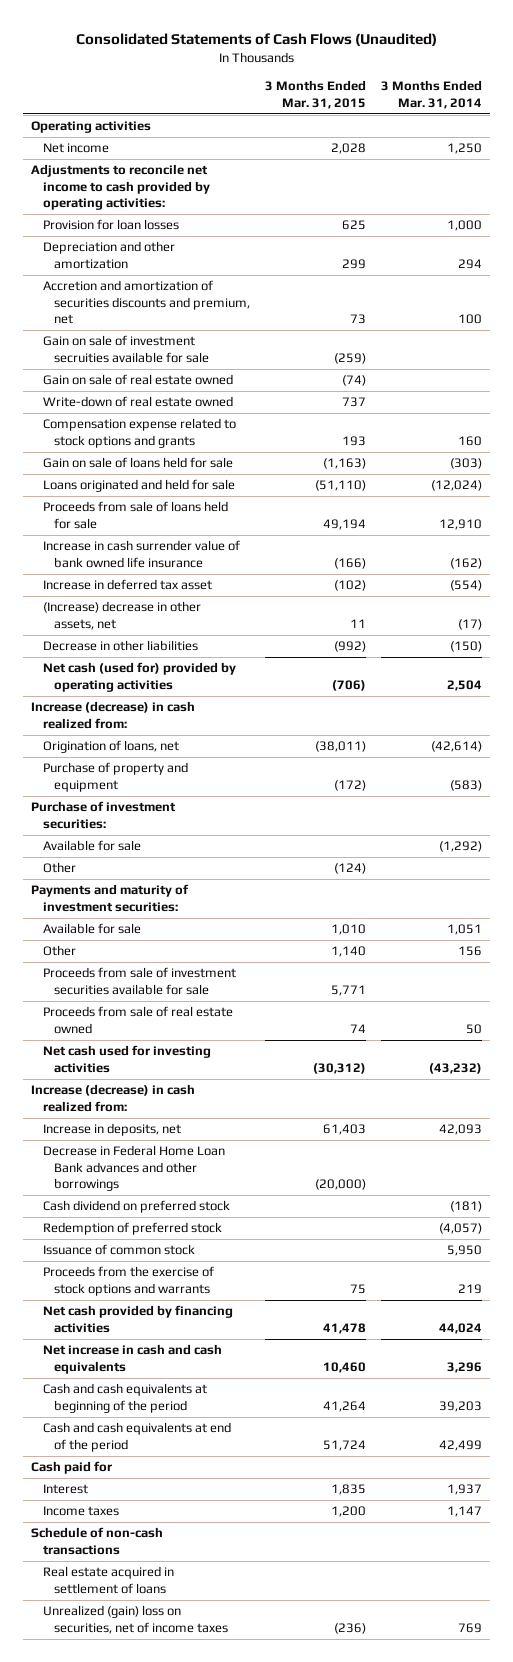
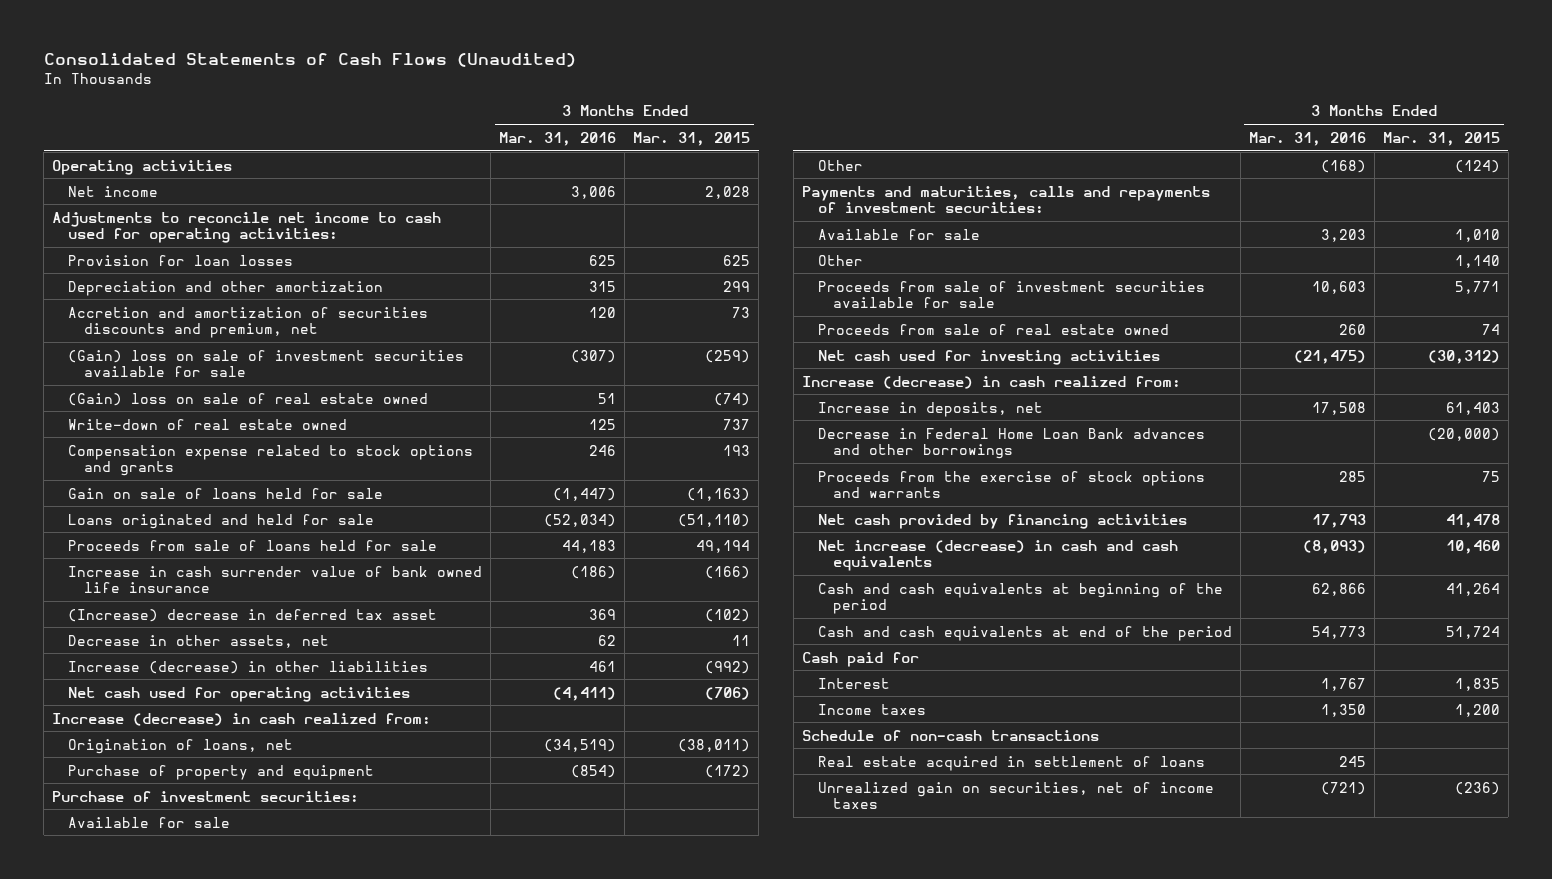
- | 3 Months Ended Mar. 31, 2015 | 3 Months Ended Mar. 31, 2014
+ | 3 Months Ended Mar. 31, 2016 | 3 Months Ended Mar. 31, 2015
- Adjustments to reconcile net income to cash provided by operating activities:
+ Adjustments to reconcile net income to cash used for operating activities:
- Gain on sale of investment secruities available for sale | (259) |
- Gain on sale of real estate owned | (74) |
+ (Gain) loss on sale of investment securities available for sale | (307) | (259)
+ (Gain) loss on sale of real estate owned | 51 | (74)
- Increase in deferred tax asset | (102) | (554)
- (Increase) decrease in other assets, net | 11 | (17)
- Decrease in other liabilities | (992) | (150)
- Net cash (used for) provided by operating activities | (706) | 2,504
+ (Increase) decrease in deferred tax asset | 369 | (102)
+ Decrease in other assets, net | 62 | 11
+ Increase (decrease) in other liabilities | 461 | (992)
+ Net cash used for operating activities | (4,411) | (706)
- Payments and maturity of investment securities:
+ Payments and maturities, calls and repayments of investment securities:
- Cash dividend on preferred stock | | (181)
- Redemption of preferred stock | | (4,057)
- Issuance of common stock | | 5,950
- Net increase in cash and cash equivalents | 10,460 | 3,296
+ Net increase (decrease) in cash and cash equivalents | (8,093) | 10,460
- Unrealized (gain) loss on securities, net of income taxes | (236) | 769
+ Unrealized gain on securities, net of income taxes | (721) | (236)

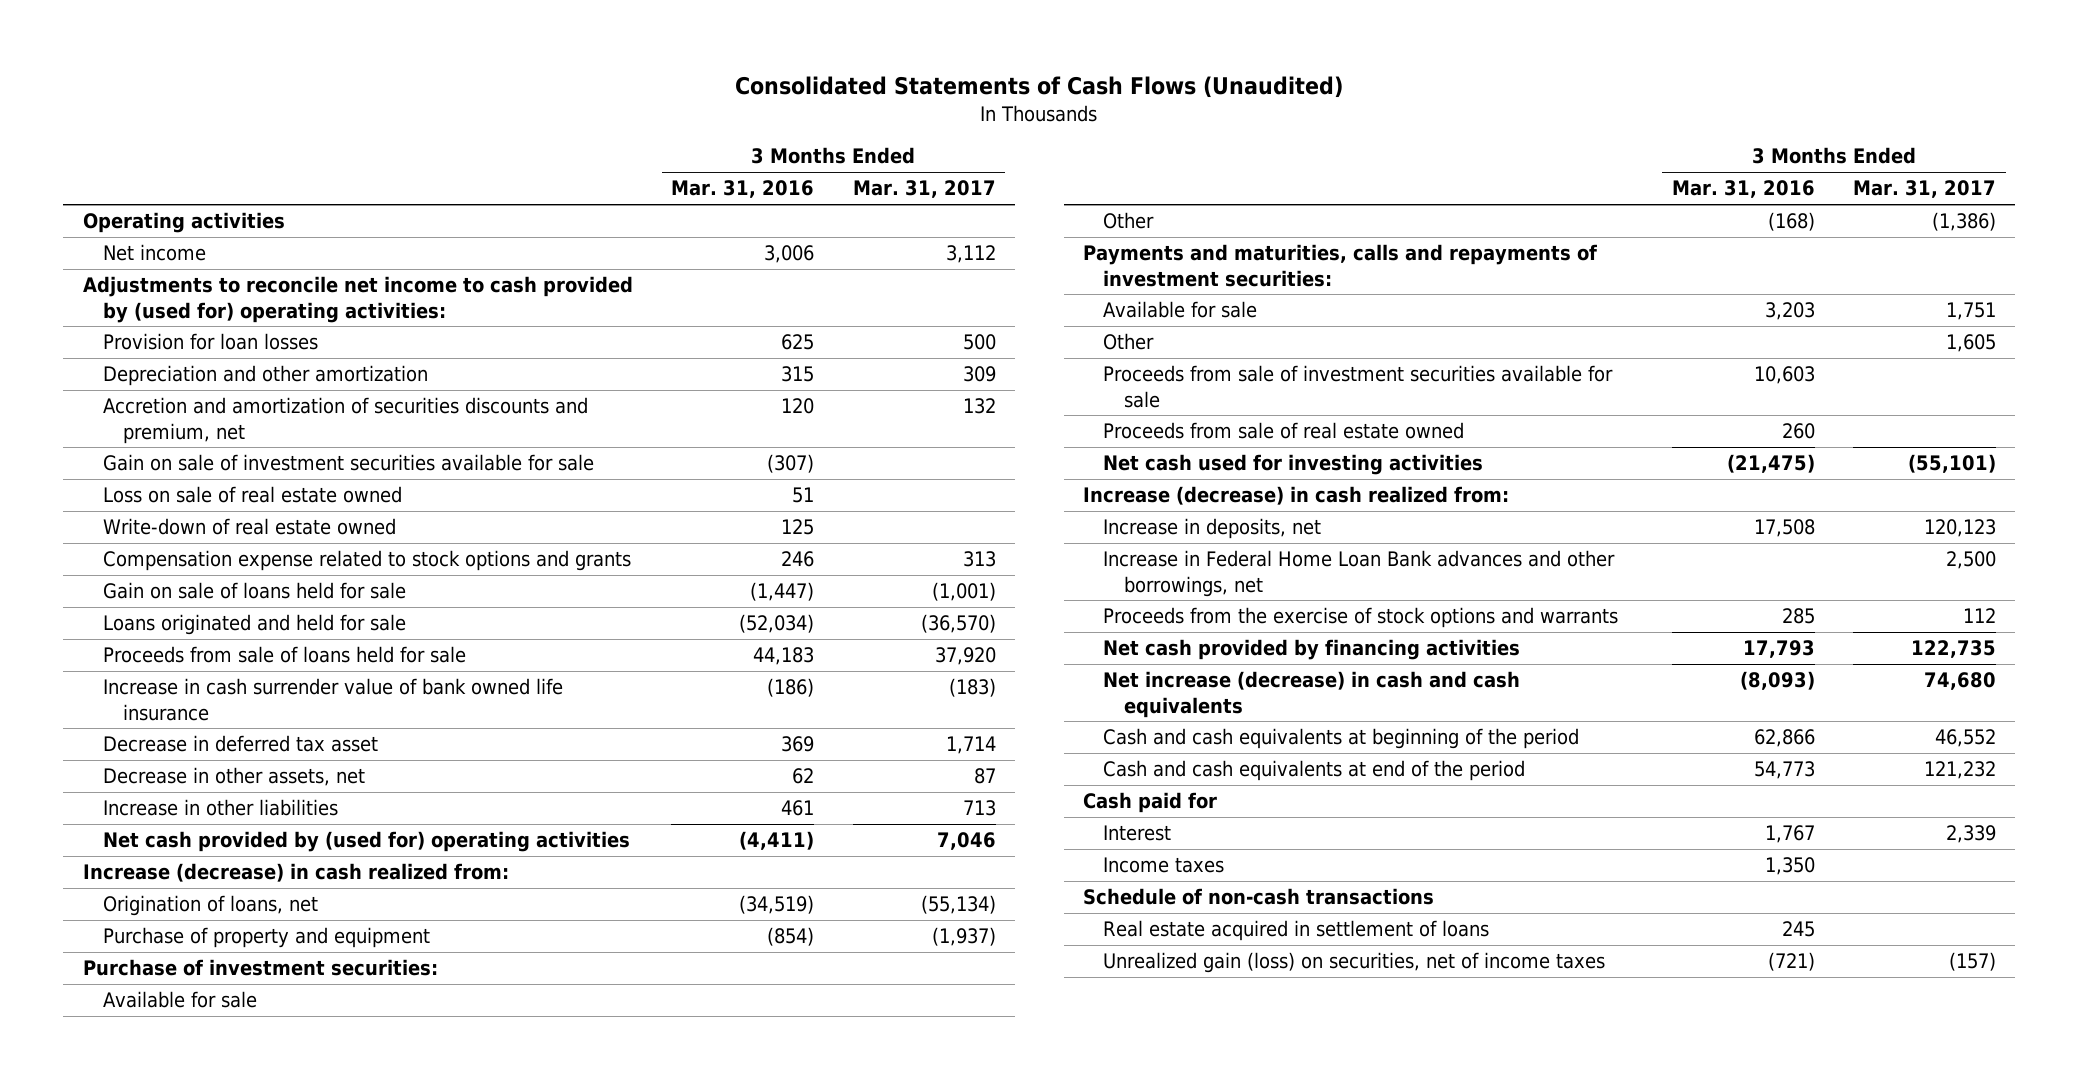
- | 3 Months Ended Mar. 31, 2016 | 3 Months Ended Mar. 31, 2015
+ | 3 Months Ended Mar. 31, 2016 | 3 Months Ended Mar. 31, 2017
- Adjustments to reconcile net income to cash used for operating activities:
+ Adjustments to reconcile net income to cash provided by (used for) operating activities:
- (Gain) loss on sale of investment securities available for sale | (307) | (259)
- (Gain) loss on sale of real estate owned | 51 | (74)
+ Gain on sale of investment securities available for sale | (307) |
+ Loss on sale of real estate owned | 51 |
- (Increase) decrease in deferred tax asset | 369 | (102)
+ Decrease in deferred tax asset | 369 | 1,714
- Increase (decrease) in other liabilities | 461 | (992)
- Net cash used for operating activities | (4,411) | (706)
+ Increase in other liabilities | 461 | 713
+ Net cash provided by (used for) operating activities | (4,411) | 7,046
- Decrease in Federal Home Loan Bank advances and other borrowings | | (20,000)
+ Increase in Federal Home Loan Bank advances and other borrowings, net | | 2,500
- Unrealized gain on securities, net of income taxes | (721) | (236)
+ Unrealized gain (loss) on securities, net of income taxes | (721) | (157)

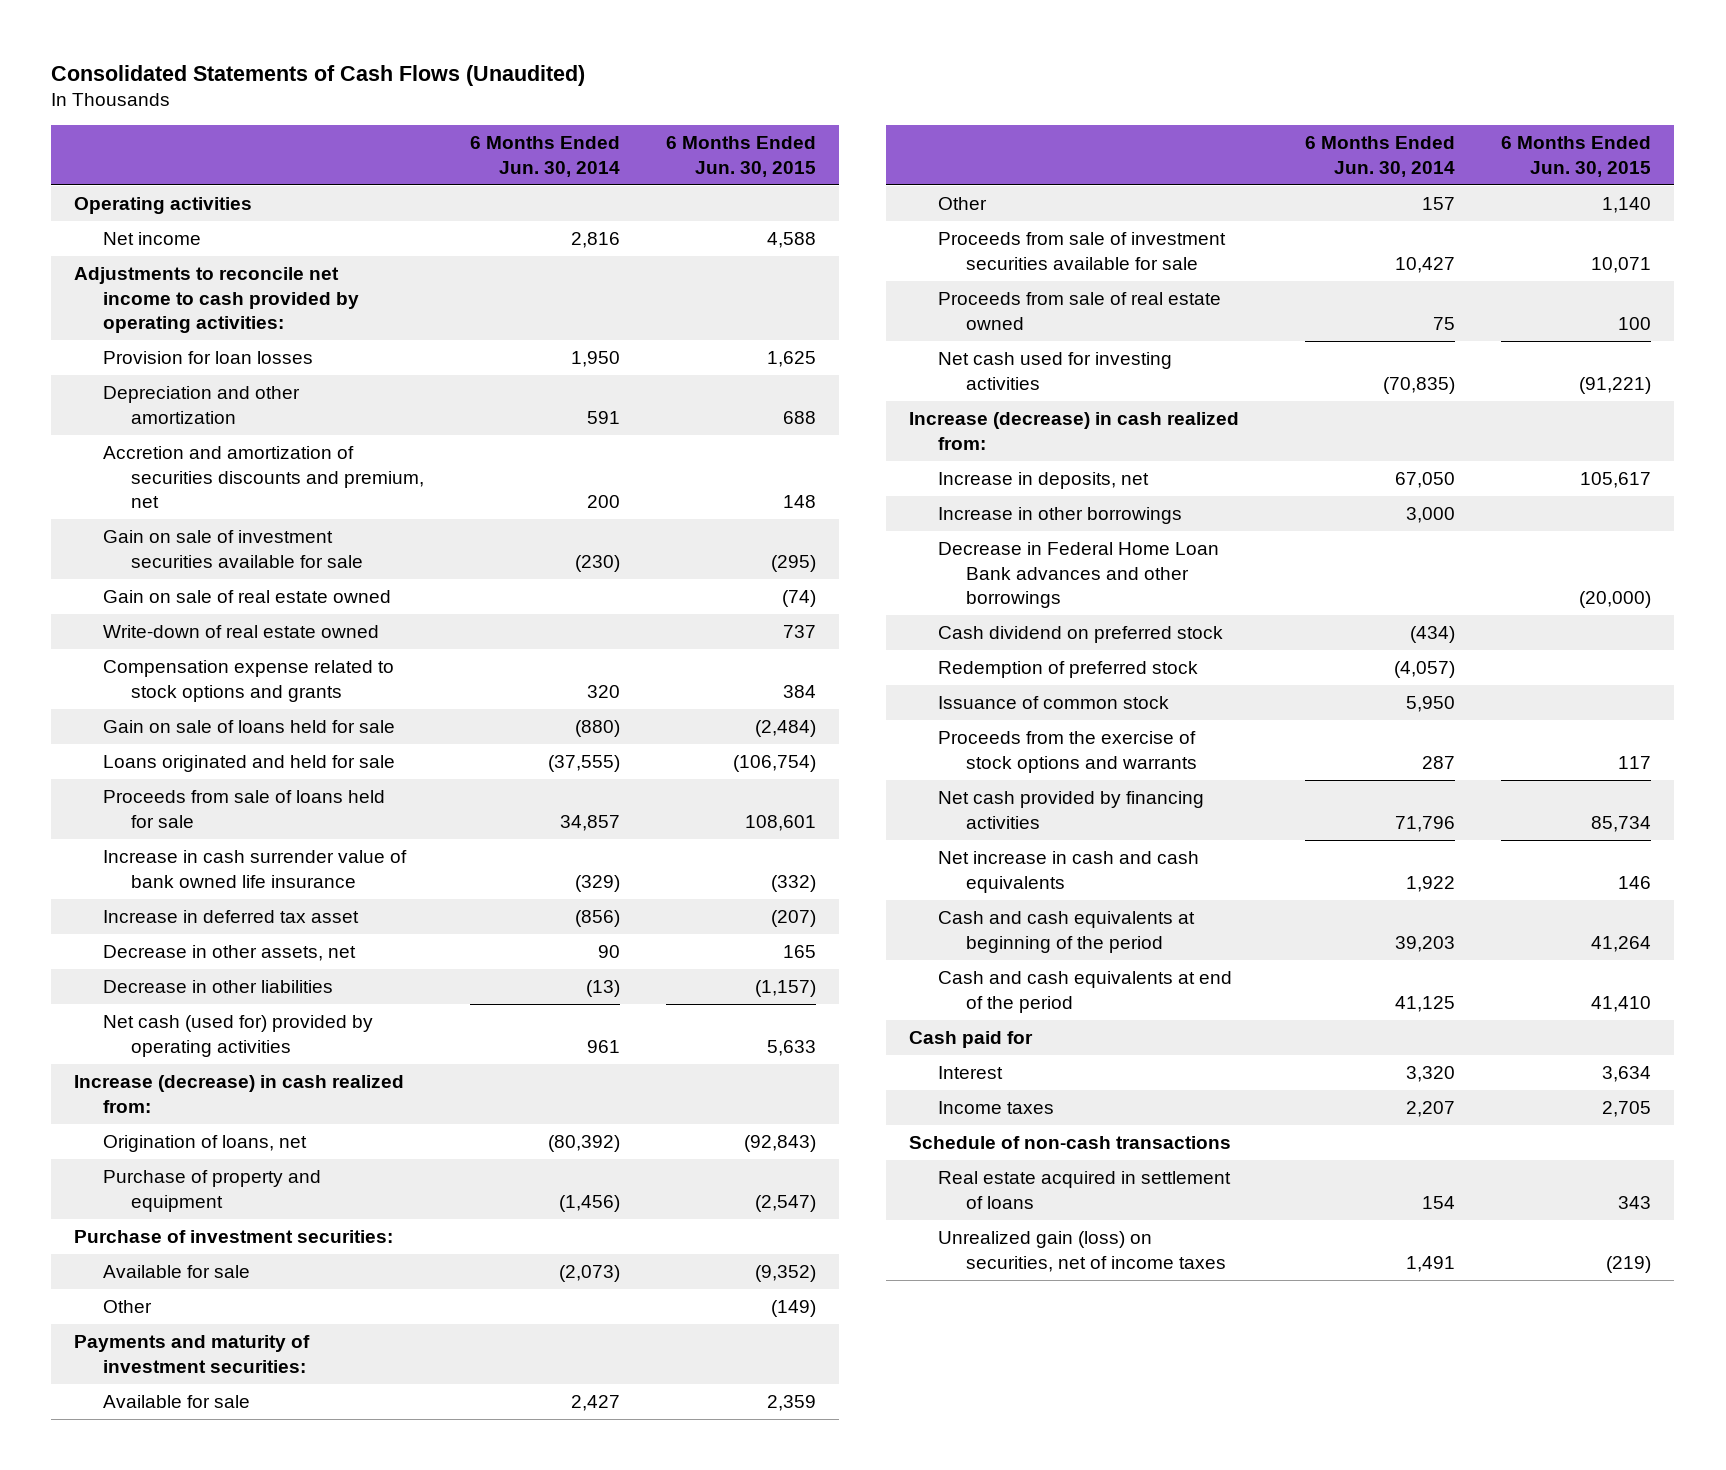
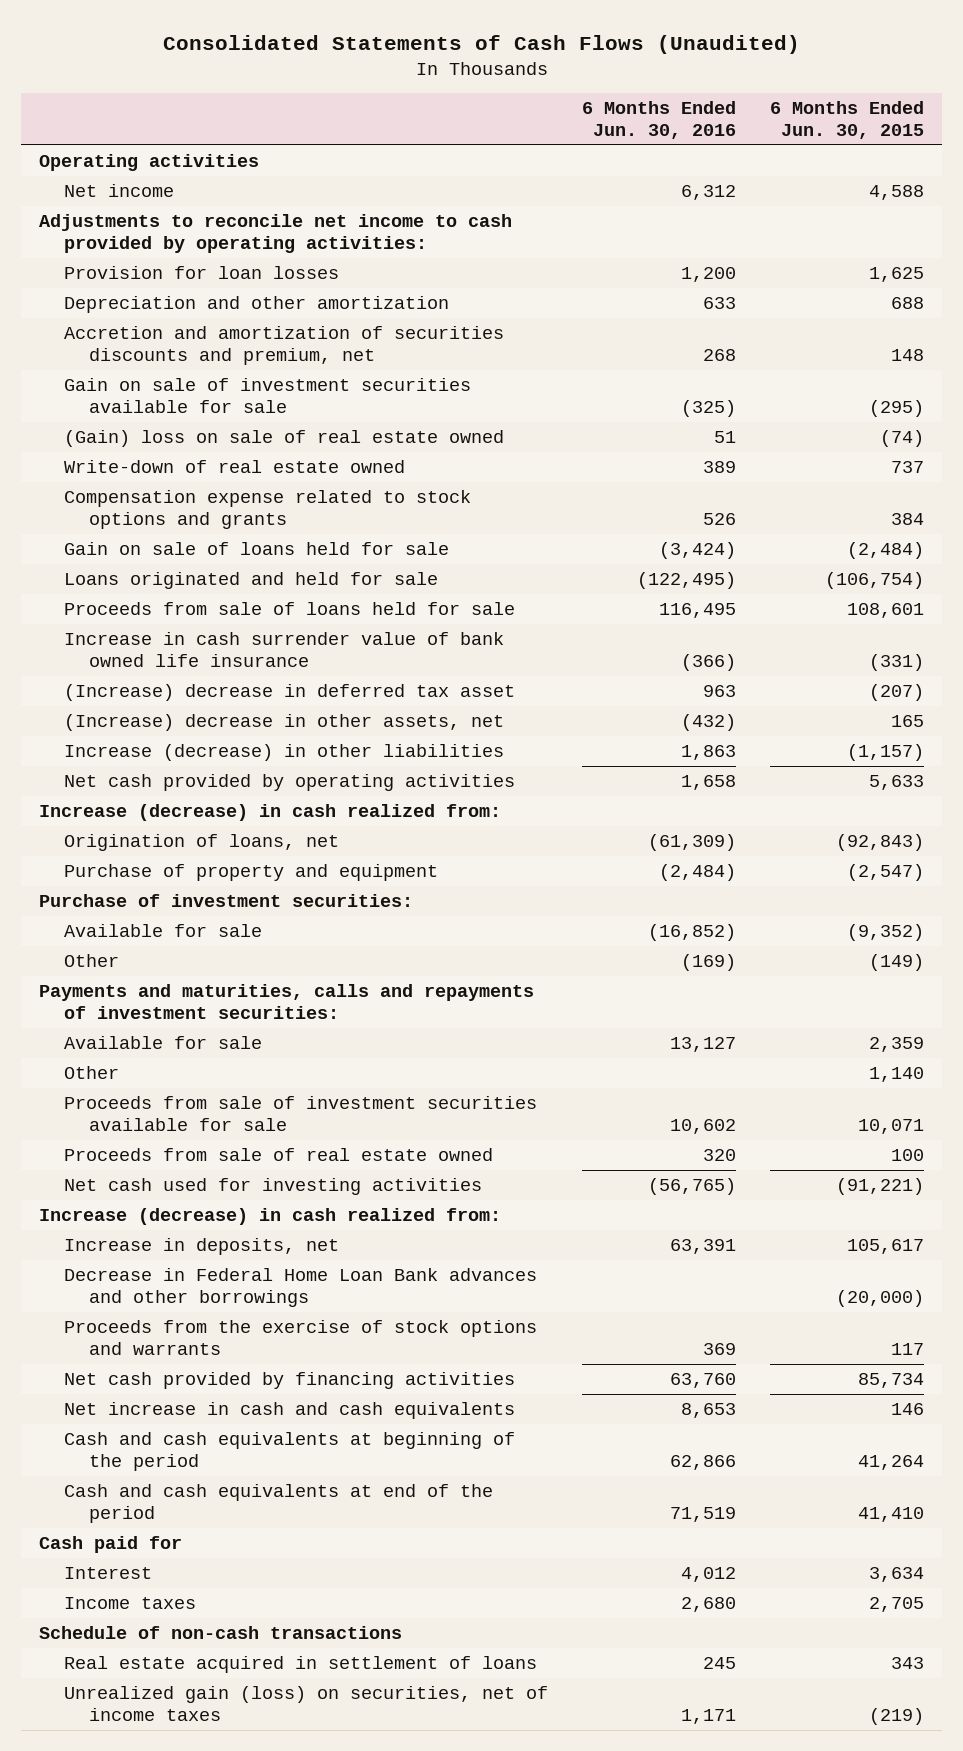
- | 6 Months Ended Jun. 30, 2014 | 6 Months Ended Jun. 30, 2015
+ | 6 Months Ended Jun. 30, 2016 | 6 Months Ended Jun. 30, 2015
- Gain on sale of real estate owned | | (74)
+ (Gain) loss on sale of real estate owned | 51 | (74)
- Increase in cash surrender value of bank owned life insurance | (329) | (332)
- Increase in deferred tax asset | (856) | (207)
- Decrease in other assets, net | 90 | 165
- Decrease in other liabilities | (13) | (1,157)
- Net cash (used for) provided by operating activities | 961 | 5,633
+ Increase in cash surrender value of bank owned life insurance | (366) | (331)
+ (Increase) decrease in deferred tax asset | 963 | (207)
+ (Increase) decrease in other assets, net | (432) | 165
+ Increase (decrease) in other liabilities | 1,863 | (1,157)
+ Net cash provided by operating activities | 1,658 | 5,633
- Payments and maturity of investment securities:
+ Payments and maturities, calls and repayments of investment securities:
- Increase in other borrowings | 3,000 |
- Cash dividend on preferred stock | (434) |
- Redemption of preferred stock | (4,057) |
- Issuance of common stock | 5,950 |

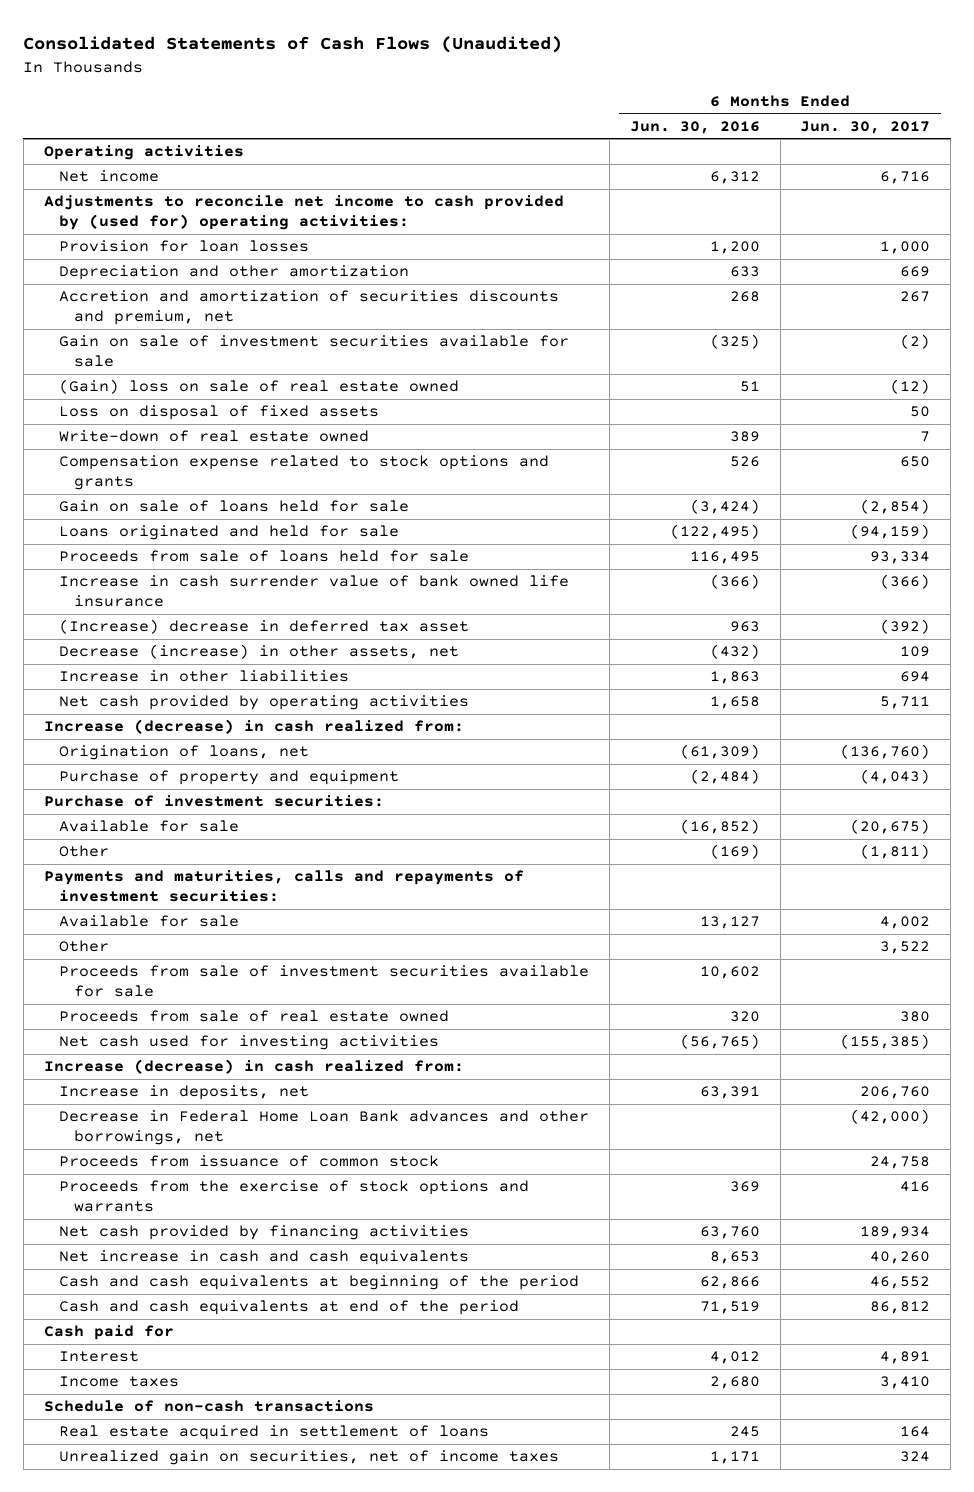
- | 6 Months Ended Jun. 30, 2016 | 6 Months Ended Jun. 30, 2015
+ | 6 Months Ended Jun. 30, 2016 | 6 Months Ended Jun. 30, 2017
- Adjustments to reconcile net income to cash provided by operating activities:
+ Adjustments to reconcile net income to cash provided by (used for) operating activities:
+ Loss on disposal of fixed assets | | 50
- (Increase) decrease in other assets, net | (432) | 165
- Increase (decrease) in other liabilities | 1,863 | (1,157)
+ Decrease (increase) in other assets, net | (432) | 109
+ Increase in other liabilities | 1,863 | 694
- Decrease in Federal Home Loan Bank advances and other borrowings | | (20,000)
+ Decrease in Federal Home Loan Bank advances and other borrowings, net | | (42,000)
+ Proceeds from issuance of common stock | | 24,758
- Unrealized gain (loss) on securities, net of income taxes | 1,171 | (219)
+ Unrealized gain on securities, net of income taxes | 1,171 | 324

